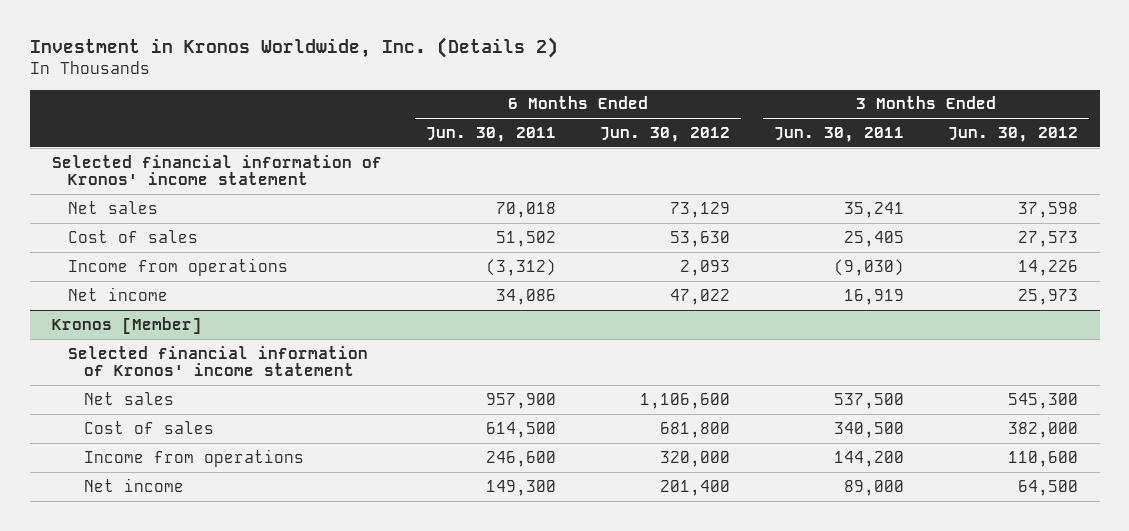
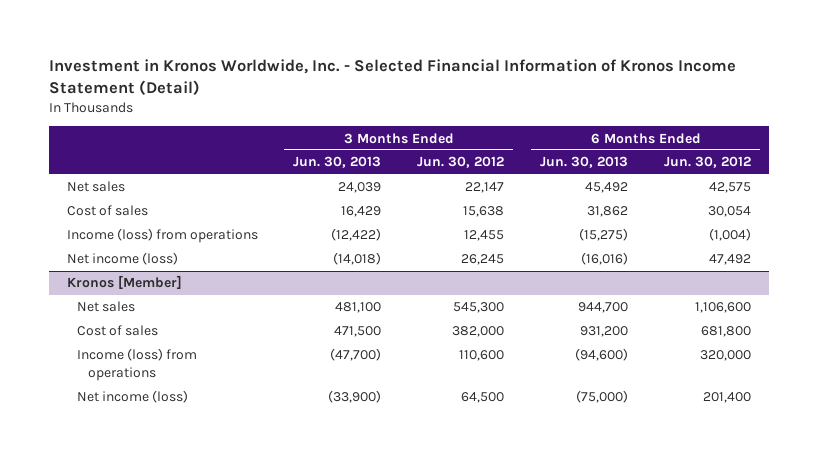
- Investment in Kronos Worldwide, Inc. (Details 2)
+ Investment in Kronos Worldwide, Inc. - Selected Financial Information of Kronos Income Statement (Detail)
- | 6 Months Ended Jun. 30, 2011 | 6 Months Ended Jun. 30, 2012 | 3 Months Ended Jun. 30, 2011 | 3 Months Ended Jun. 30, 2012
+ | 3 Months Ended Jun. 30, 2013 | 3 Months Ended Jun. 30, 2012 | 6 Months Ended Jun. 30, 2013 | 6 Months Ended Jun. 30, 2012
- Selected financial information of Kronos' income statement
- Net sales | 70,018 | 73,129 | 35,241 | 37,598
- Cost of sales | 51,502 | 53,630 | 25,405 | 27,573
- Income from operations | (3,312) | 2,093 | (9,030) | 14,226
- Net income | 34,086 | 47,022 | 16,919 | 25,973
+ Net sales | 24,039 | 22,147 | 45,492 | 42,575
+ Cost of sales | 16,429 | 15,638 | 31,862 | 30,054
+ Income (loss) from operations | (12,422) | 12,455 | (15,275) | (1,004)
+ Net income (loss) | (14,018) | 26,245 | (16,016) | 47,492
@ Kronos [Member]
- Selected financial information of Kronos' income statement
- Income from operations | 246,600 | 320,000 | 144,200 | 110,600
- Net income | 149,300 | 201,400 | 89,000 | 64,500
+ Income (loss) from operations | (47,700) | 110,600 | (94,600) | 320,000
+ Net income (loss) | (33,900) | 64,500 | (75,000) | 201,400

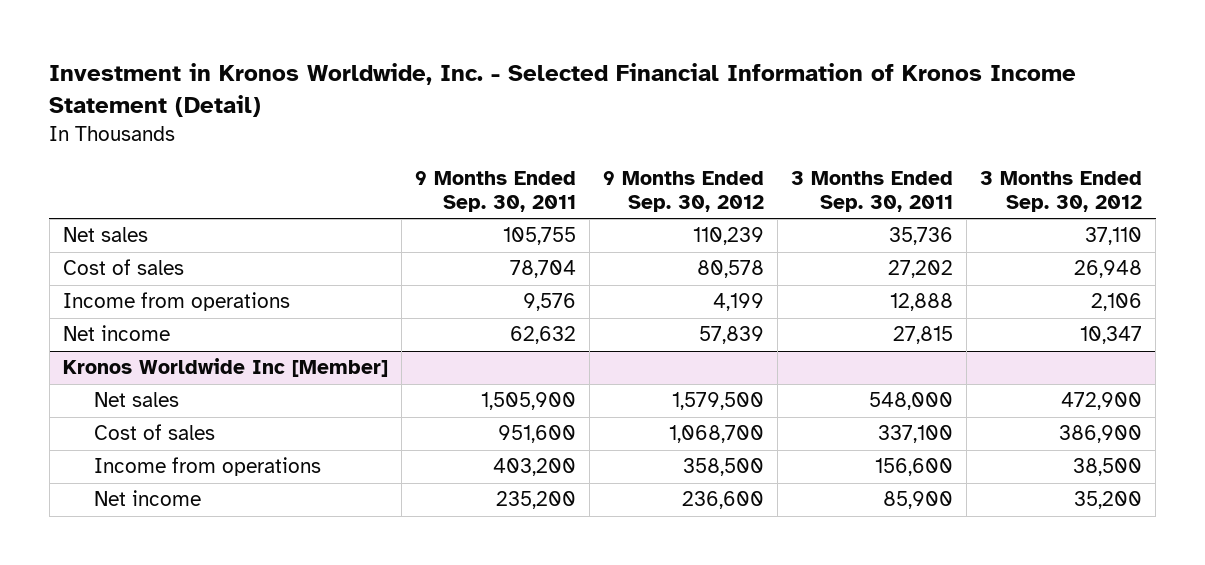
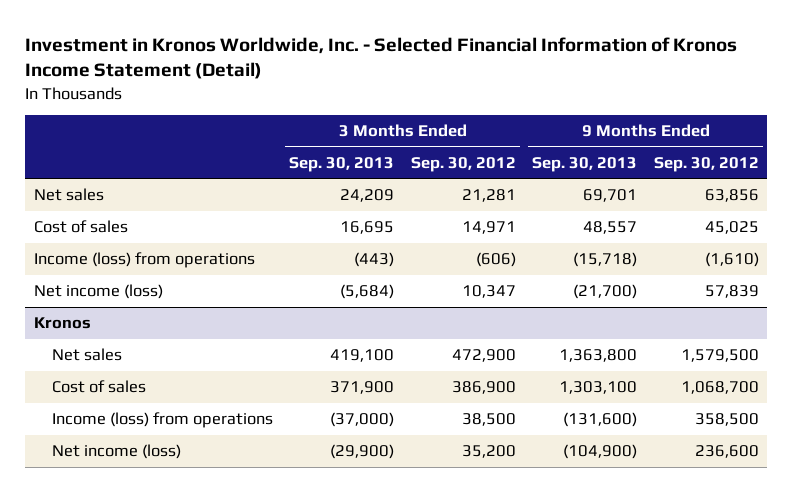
- | 9 Months Ended Sep. 30, 2011 | 9 Months Ended Sep. 30, 2012 | 3 Months Ended Sep. 30, 2011 | 3 Months Ended Sep. 30, 2012
+ | 3 Months Ended Sep. 30, 2013 | 3 Months Ended Sep. 30, 2012 | 9 Months Ended Sep. 30, 2013 | 9 Months Ended Sep. 30, 2012
- Net sales | 105,755 | 110,239 | 35,736 | 37,110
- Cost of sales | 78,704 | 80,578 | 27,202 | 26,948
- Income from operations | 9,576 | 4,199 | 12,888 | 2,106
- Net income | 62,632 | 57,839 | 27,815 | 10,347
- Kronos Worldwide Inc [Member]
+ Net sales | 24,209 | 21,281 | 69,701 | 63,856
+ Cost of sales | 16,695 | 14,971 | 48,557 | 45,025
+ Income (loss) from operations | (443) | (606) | (15,718) | (1,610)
+ Net income (loss) | (5,684) | 10,347 | (21,700) | 57,839
+ Kronos
- Income from operations | 403,200 | 358,500 | 156,600 | 38,500
- Net income | 235,200 | 236,600 | 85,900 | 35,200
+ Income (loss) from operations | (37,000) | 38,500 | (131,600) | 358,500
+ Net income (loss) | (29,900) | 35,200 | (104,900) | 236,600

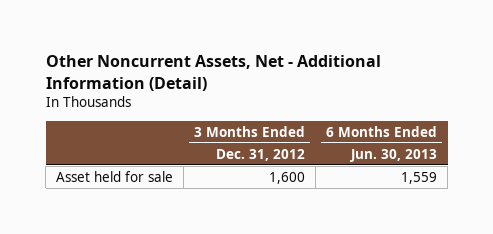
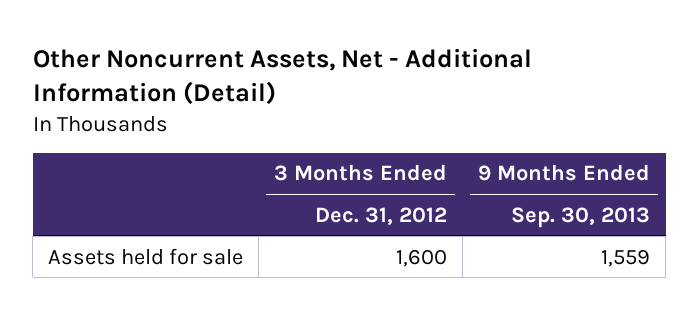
- | 3 Months Ended Dec. 31, 2012 | 6 Months Ended Jun. 30, 2013
+ | 3 Months Ended Dec. 31, 2012 | 9 Months Ended Sep. 30, 2013
- Asset held for sale | 1,600 | 1,559
+ Assets held for sale | 1,600 | 1,559

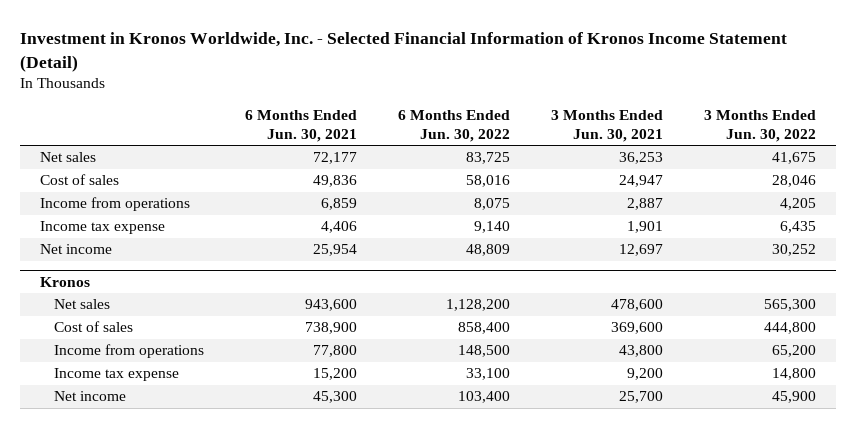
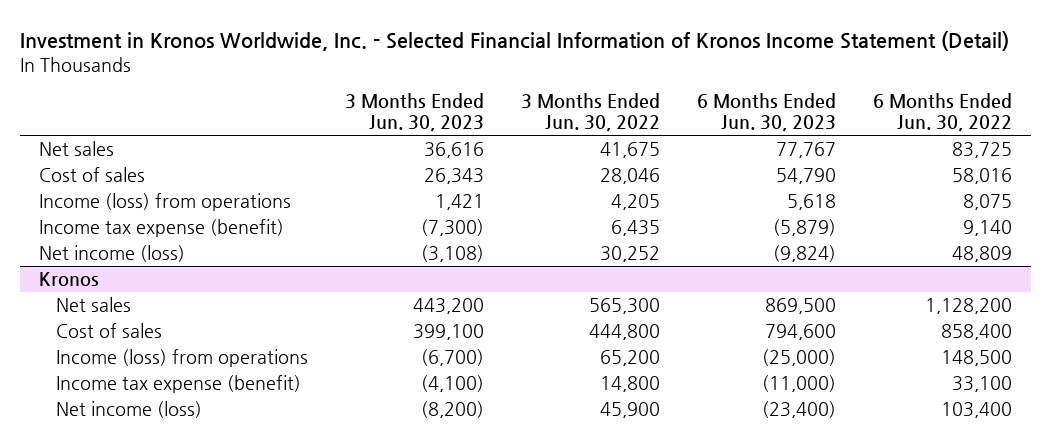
- | 6 Months Ended Jun. 30, 2021 | 6 Months Ended Jun. 30, 2022 | 3 Months Ended Jun. 30, 2021 | 3 Months Ended Jun. 30, 2022
+ | 3 Months Ended Jun. 30, 2023 | 3 Months Ended Jun. 30, 2022 | 6 Months Ended Jun. 30, 2023 | 6 Months Ended Jun. 30, 2022
- Income from operations | 6,859 | 8,075 | 2,887 | 4,205
- Income tax expense | 4,406 | 9,140 | 1,901 | 6,435
- Net income | 25,954 | 48,809 | 12,697 | 30,252
+ Income (loss) from operations | 1,421 | 4,205 | 5,618 | 8,075
+ Income tax expense (benefit) | (7,300) | 6,435 | (5,879) | 9,140
+ Net income (loss) | (3,108) | 30,252 | (9,824) | 48,809
@ Kronos
- Income from operations | 77,800 | 148,500 | 43,800 | 65,200
- Income tax expense | 15,200 | 33,100 | 9,200 | 14,800
- Net income | 45,300 | 103,400 | 25,700 | 45,900
+ Income (loss) from operations | (6,700) | 65,200 | (25,000) | 148,500
+ Income tax expense (benefit) | (4,100) | 14,800 | (11,000) | 33,100
+ Net income (loss) | (8,200) | 45,900 | (23,400) | 103,400

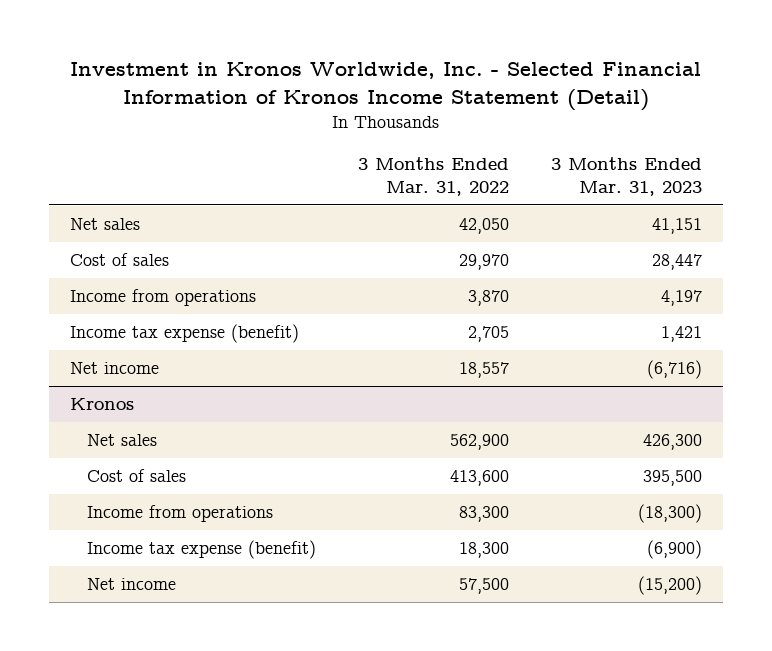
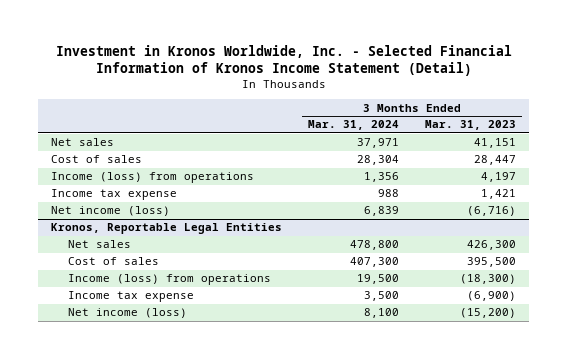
- | 3 Months Ended Mar. 31, 2022 | 3 Months Ended Mar. 31, 2023
+ | 3 Months Ended Mar. 31, 2024 | 3 Months Ended Mar. 31, 2023
- Income from operations | 3,870 | 4,197
- Income tax expense (benefit) | 2,705 | 1,421
- Net income | 18,557 | (6,716)
- Kronos
+ Income (loss) from operations | 1,356 | 4,197
+ Income tax expense | 988 | 1,421
+ Net income (loss) | 6,839 | (6,716)
+ Kronos, Reportable Legal Entities
- Income from operations | 83,300 | (18,300)
- Income tax expense (benefit) | 18,300 | (6,900)
- Net income | 57,500 | (15,200)
+ Income (loss) from operations | 19,500 | (18,300)
+ Income tax expense | 3,500 | (6,900)
+ Net income (loss) | 8,100 | (15,200)

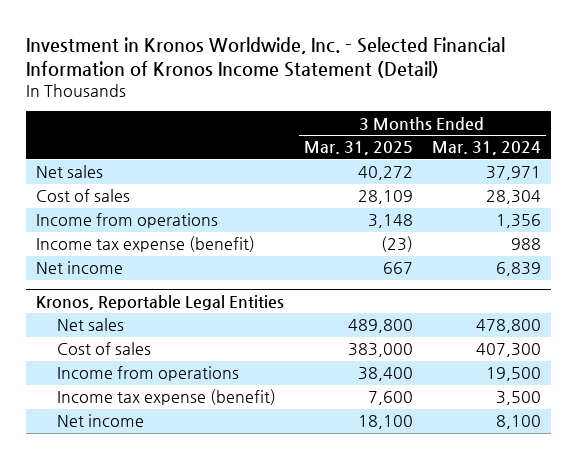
- | 3 Months Ended Mar. 31, 2024 | 3 Months Ended Mar. 31, 2023
+ | 3 Months Ended Mar. 31, 2025 | 3 Months Ended Mar. 31, 2024
- Income (loss) from operations | 1,356 | 4,197
- Income tax expense | 988 | 1,421
- Net income (loss) | 6,839 | (6,716)
+ Income from operations | 3,148 | 1,356
+ Income tax expense (benefit) | (23) | 988
+ Net income | 667 | 6,839
@ Kronos, Reportable Legal Entities
- Income (loss) from operations | 19,500 | (18,300)
- Income tax expense | 3,500 | (6,900)
- Net income (loss) | 8,100 | (15,200)
+ Income from operations | 38,400 | 19,500
+ Income tax expense (benefit) | 7,600 | 3,500
+ Net income | 18,100 | 8,100

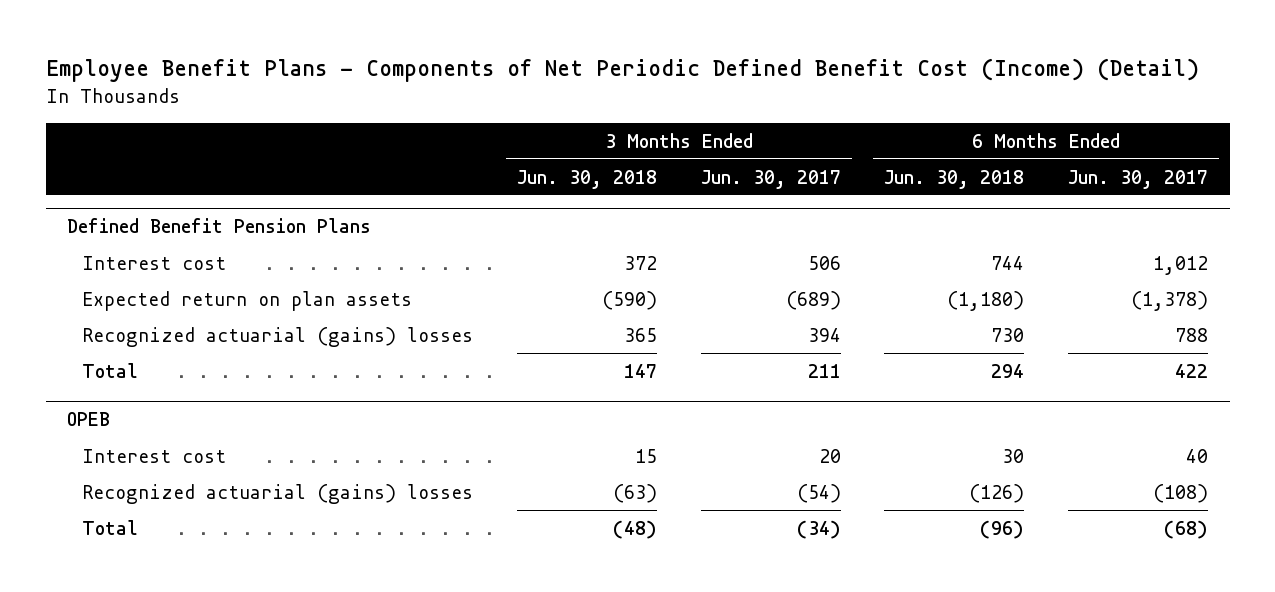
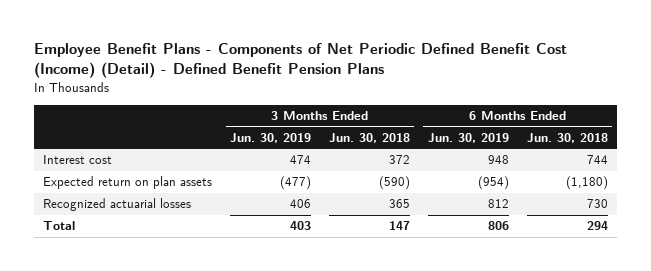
- Employee Benefit Plans - Components of Net Periodic Defined Benefit Cost (Income) (Detail)
+ Employee Benefit Plans - Components of Net Periodic Defined Benefit Cost (Income) (Detail) - Defined Benefit Pension Plans
- | 3 Months Ended Jun. 30, 2018 | 3 Months Ended Jun. 30, 2017 | 6 Months Ended Jun. 30, 2018 | 6 Months Ended Jun. 30, 2017
+ | 3 Months Ended Jun. 30, 2019 | 3 Months Ended Jun. 30, 2018 | 6 Months Ended Jun. 30, 2019 | 6 Months Ended Jun. 30, 2018
- Defined Benefit Pension Plans
- Recognized actuarial (gains) losses | 365 | 394 | 730 | 788
+ Recognized actuarial losses | 406 | 365 | 812 | 730
- OPEB
- Interest cost | 15 | 20 | 30 | 40
- Recognized actuarial (gains) losses | (63) | (54) | (126) | (108)
- Total | (48) | (34) | (96) | (68)

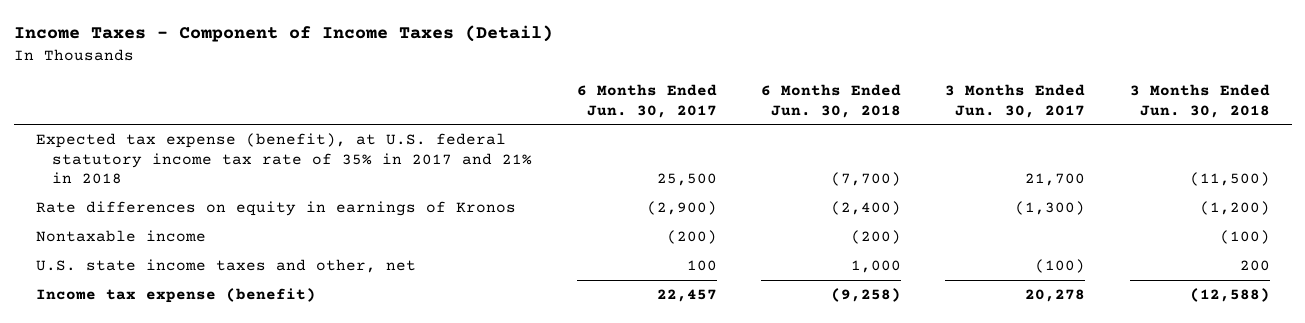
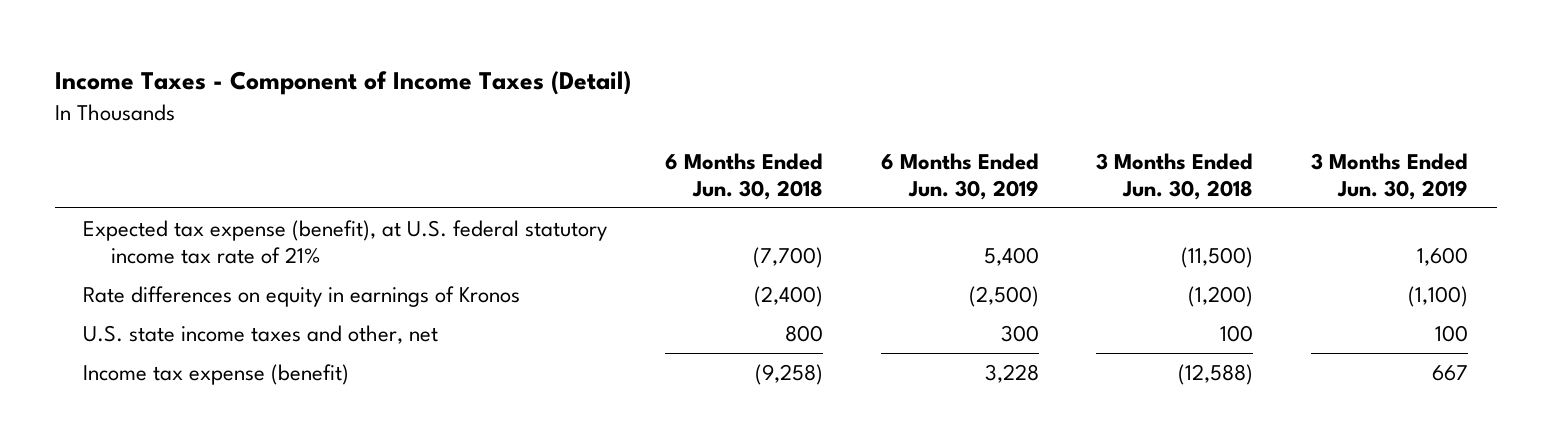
- | 6 Months Ended Jun. 30, 2017 | 6 Months Ended Jun. 30, 2018 | 3 Months Ended Jun. 30, 2017 | 3 Months Ended Jun. 30, 2018
+ | 6 Months Ended Jun. 30, 2018 | 6 Months Ended Jun. 30, 2019 | 3 Months Ended Jun. 30, 2018 | 3 Months Ended Jun. 30, 2019
- Expected tax expense (benefit), at U.S. federal statutory income tax rate of 35% in 2017 and 21% in 2018 | 25,500 | (7,700) | 21,700 | (11,500)
+ Expected tax expense (benefit), at U.S. federal statutory income tax rate of 21% | (7,700) | 5,400 | (11,500) | 1,600
- Nontaxable income | (200) | (200) | | (100)
- U.S. state income taxes and other, net | 100 | 1,000 | (100) | 200
+ U.S. state income taxes and other, net | 800 | 300 | 100 | 100

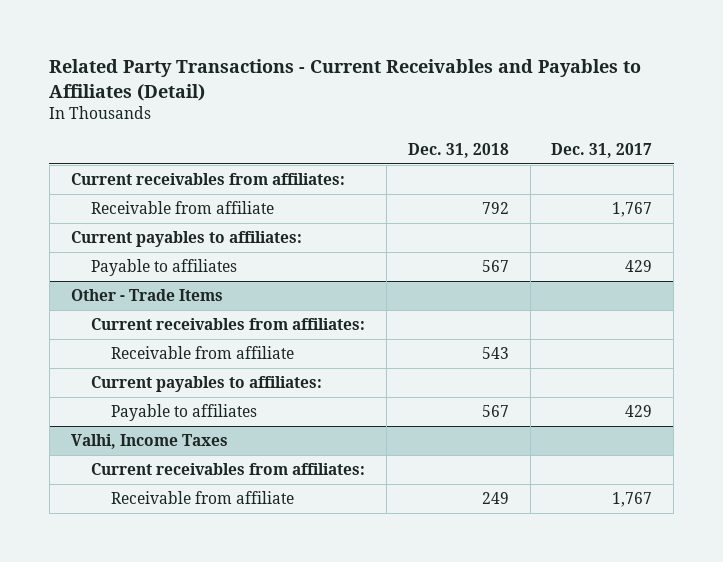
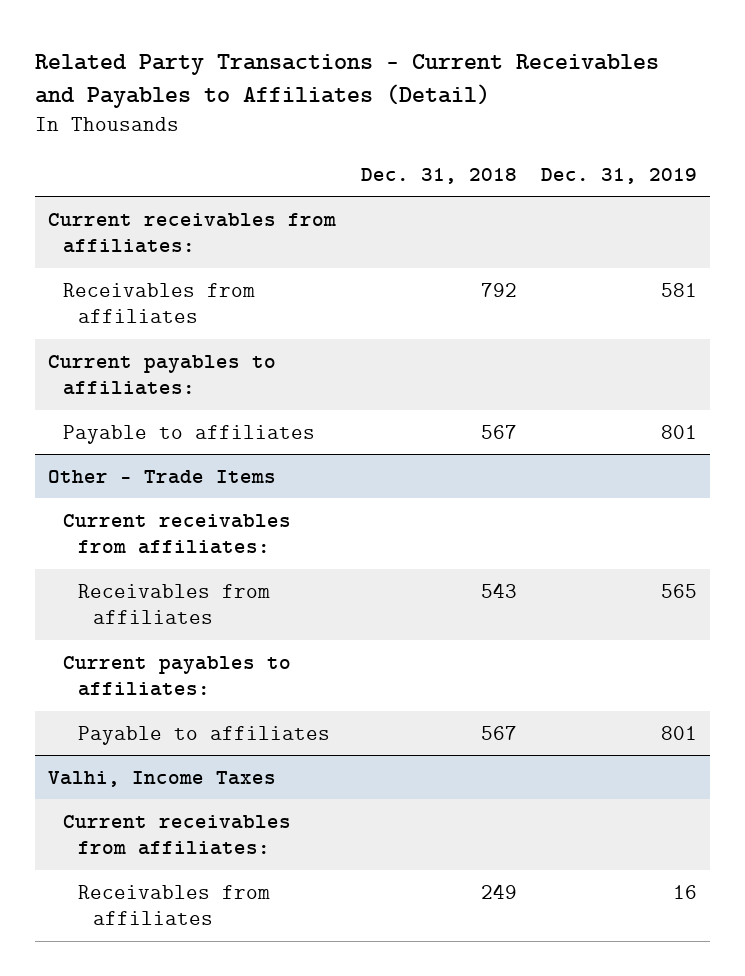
- | Dec. 31, 2018 | Dec. 31, 2017
+ | Dec. 31, 2018 | Dec. 31, 2019
- Receivable from affiliate | 792 | 1,767
+ Receivables from affiliates | 792 | 581
@ Other - Trade Items
- Receivable from affiliate | 543 |
+ Receivables from affiliates | 543 | 565
@ Valhi, Income Taxes
- Receivable from affiliate | 249 | 1,767
+ Receivables from affiliates | 249 | 16

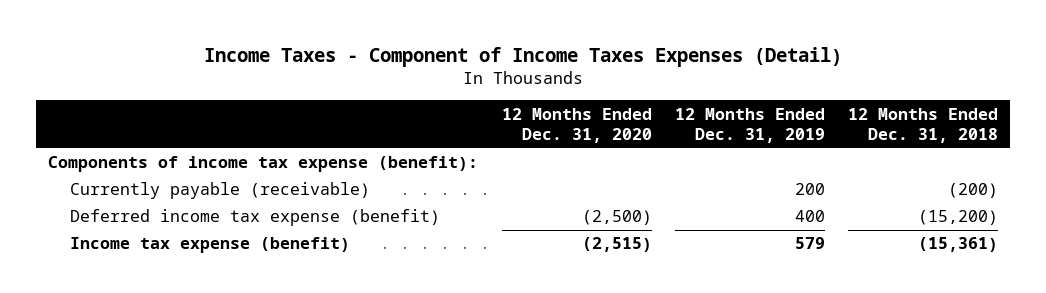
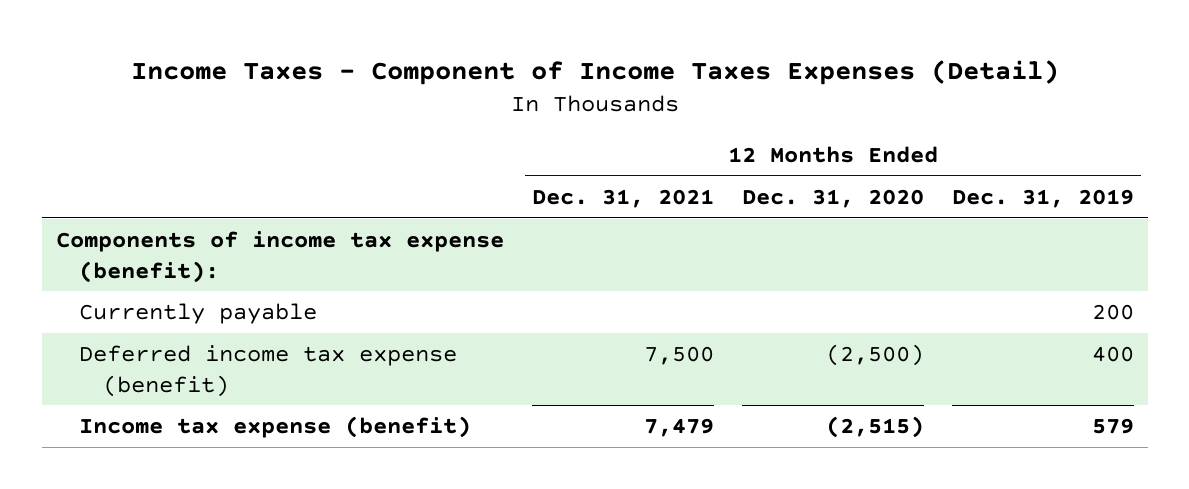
- | 12 Months Ended Dec. 31, 2020 | 12 Months Ended Dec. 31, 2019 | 12 Months Ended Dec. 31, 2018
+ | 12 Months Ended Dec. 31, 2021 | 12 Months Ended Dec. 31, 2020 | 12 Months Ended Dec. 31, 2019
- Currently payable (receivable) | | 200 | (200)
+ Currently payable | | | 200

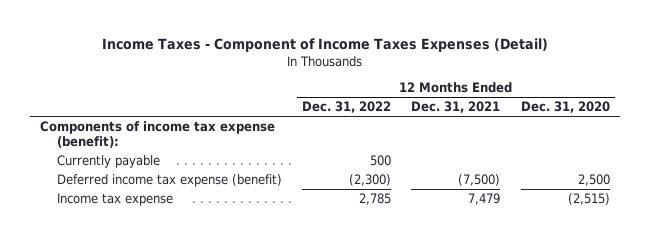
- | 12 Months Ended Dec. 31, 2021 | 12 Months Ended Dec. 31, 2020 | 12 Months Ended Dec. 31, 2019
+ | 12 Months Ended Dec. 31, 2022 | 12 Months Ended Dec. 31, 2021 | 12 Months Ended Dec. 31, 2020
- Deferred income tax expense (benefit) | 7,500 | (2,500) | 400
- Income tax expense (benefit) | 7,479 | (2,515) | 579
+ Deferred income tax expense (benefit) | (2,300) | (7,500) | 2,500
+ Income tax expense | 2,785 | 7,479 | (2,515)

